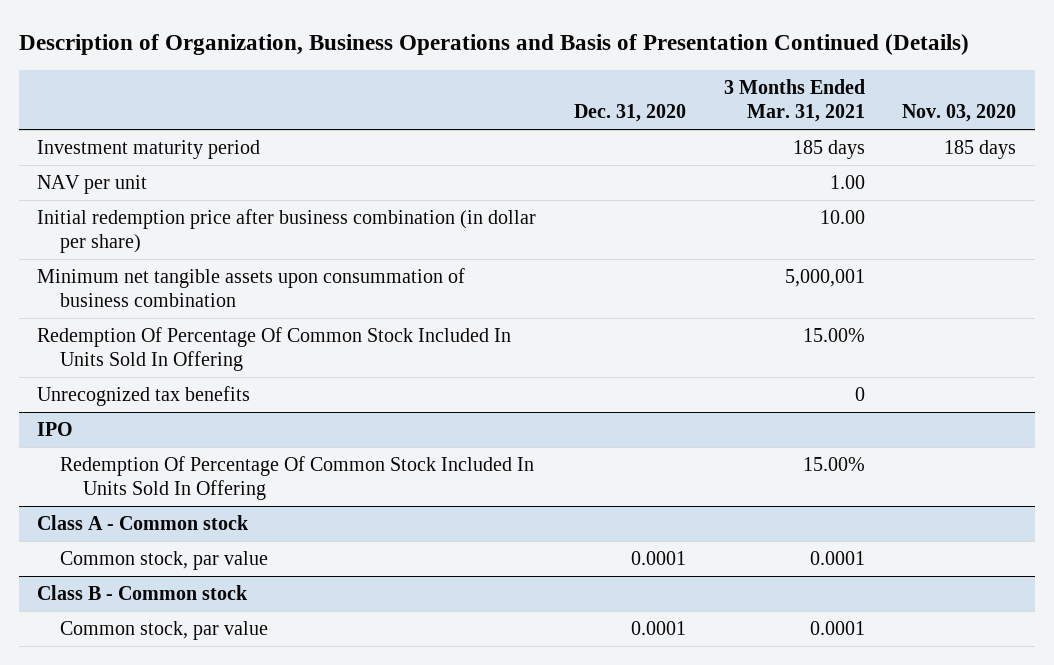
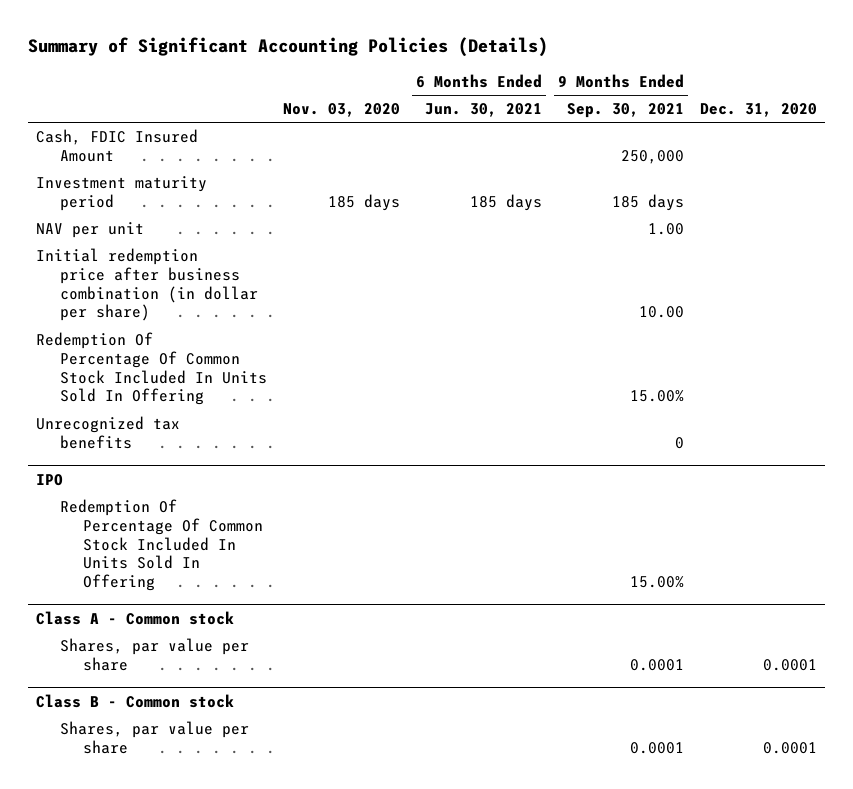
- Description of Organization, Business Operations and Basis of Presentation Continued (Details)
+ Summary of Significant Accounting Policies (Details)
- | Dec. 31, 2020 | 3 Months Ended Mar. 31, 2021 | Nov. 03, 2020
+ | Nov. 03, 2020 | 6 Months Ended Jun. 30, 2021 | 9 Months Ended Sep. 30, 2021 | Dec. 31, 2020
+ Cash, FDIC Insured Amount | | | 250,000 |
- Minimum net tangible assets upon consummation of business combination | | 5,000,001 |
@ Class A - Common stock
- Common stock, par value | 0.0001 | 0.0001 |
+ Shares, par value per share | | | 0.0001 | 0.0001
@ Class B - Common stock
- Common stock, par value | 0.0001 | 0.0001 |
+ Shares, par value per share | | | 0.0001 | 0.0001

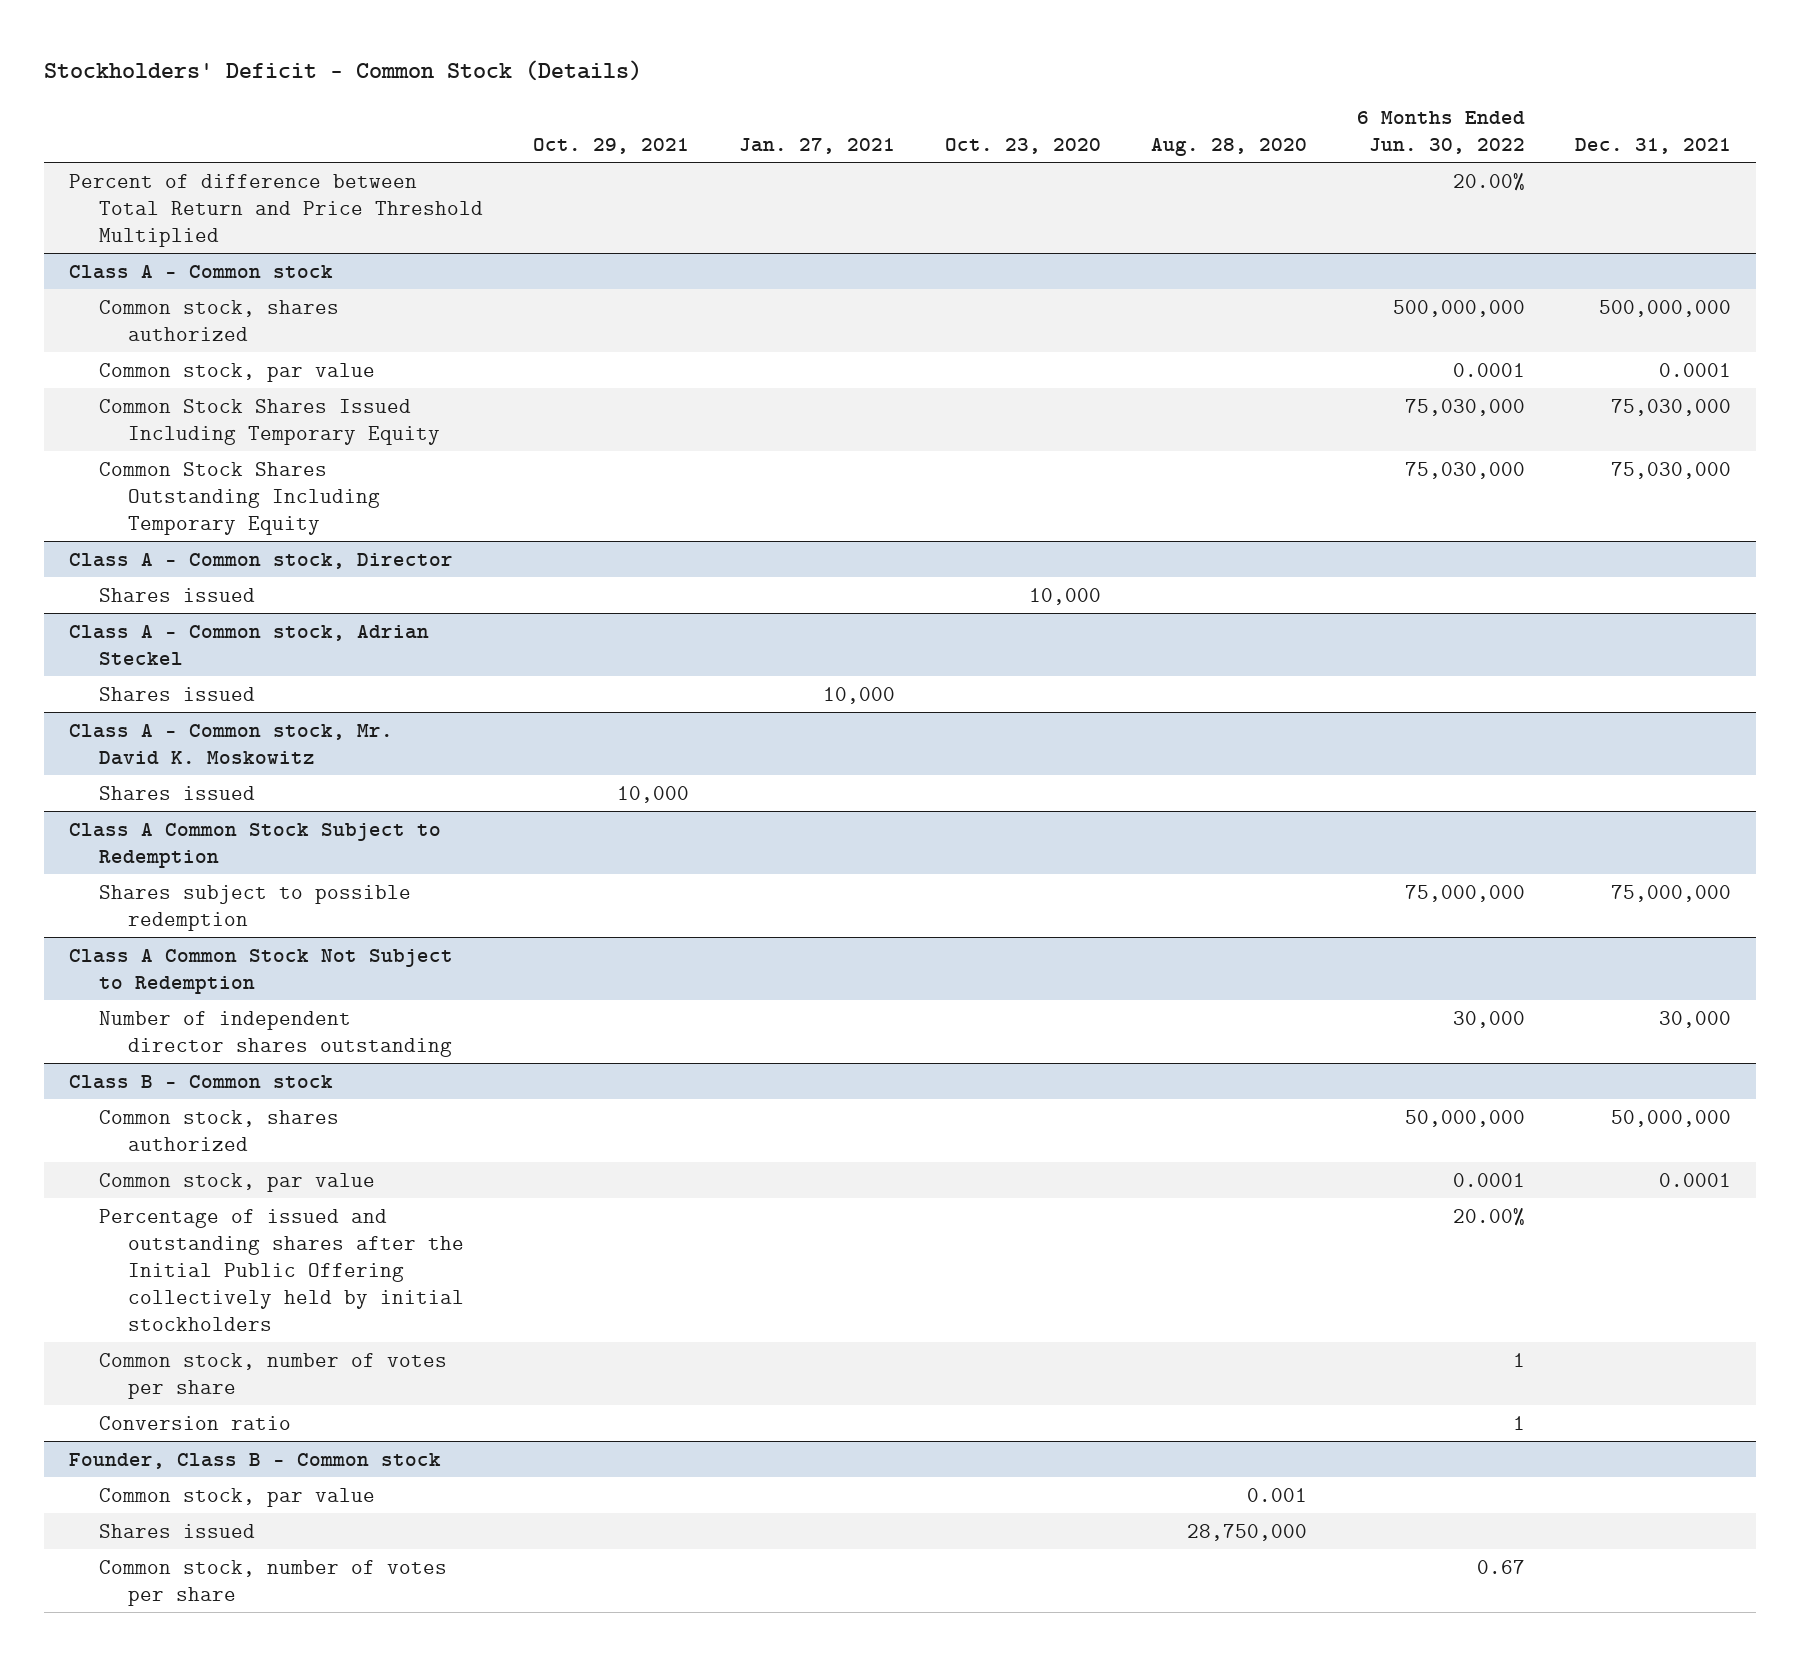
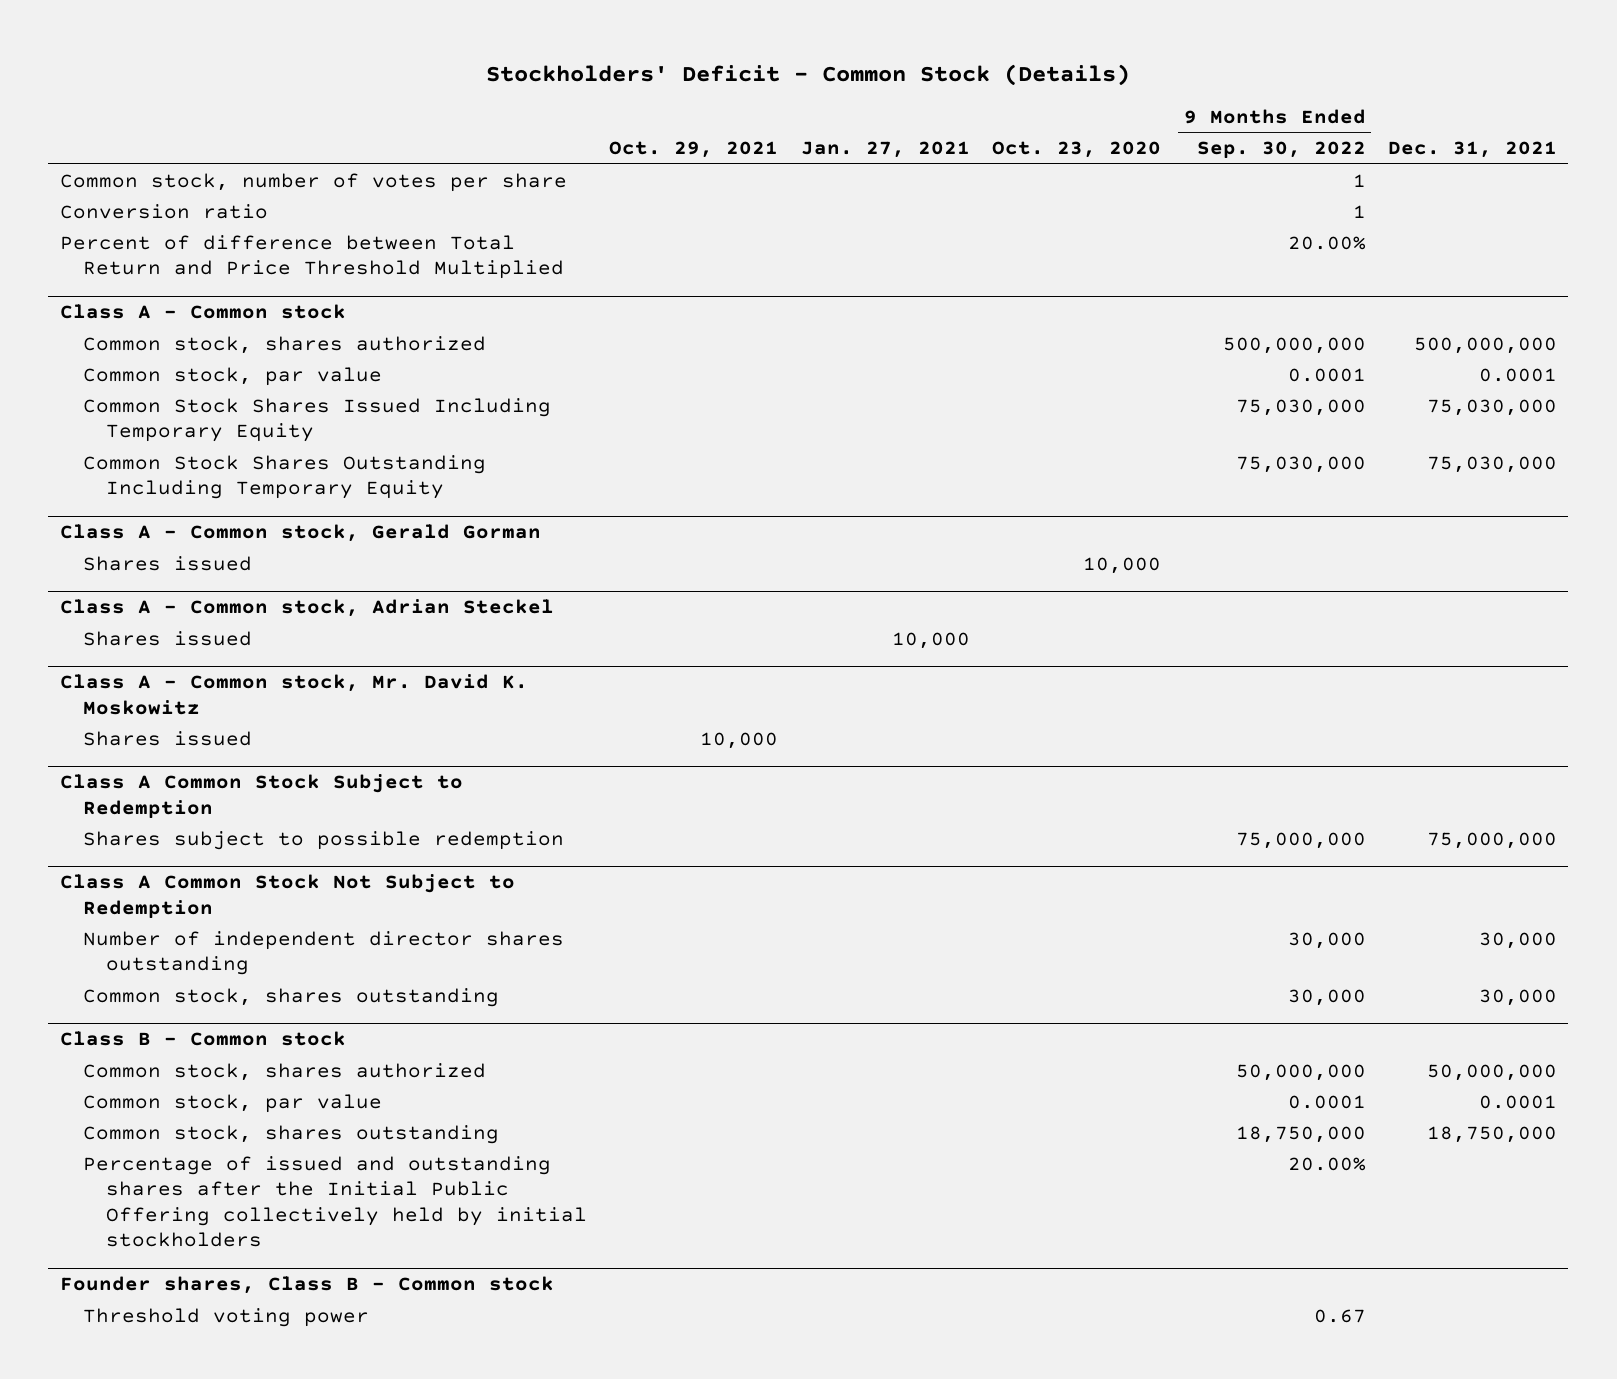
- | Oct. 29, 2021 | Jan. 27, 2021 | Oct. 23, 2020 | Aug. 28, 2020 | 6 Months Ended Jun. 30, 2022 | Dec. 31, 2021
+ | Oct. 29, 2021 | Jan. 27, 2021 | Oct. 23, 2020 | 9 Months Ended Sep. 30, 2022 | Dec. 31, 2021
+ Common stock, number of votes per share | | | | 1 |
+ Conversion ratio | | | | 1 |
- Class A - Common stock, Director
+ Class A - Common stock, Gerald Gorman
@ Class A Common Stock Not Subject to Redemption
+ Common stock, shares outstanding | | | | 30,000 | 30,000
@ Class B - Common stock
+ Common stock, shares outstanding | | | | 18,750,000 | 18,750,000
- Common stock, number of votes per share | | | | | 1 |
- Conversion ratio | | | | | 1 |
- Founder, Class B - Common stock
- Common stock, par value | | | | 0.001 | |
- Shares issued | | | | 28,750,000 | |
- Common stock, number of votes per share | | | | | 0.67 |
+ Founder shares, Class B - Common stock
+ Threshold voting power | | | | 0.67 |

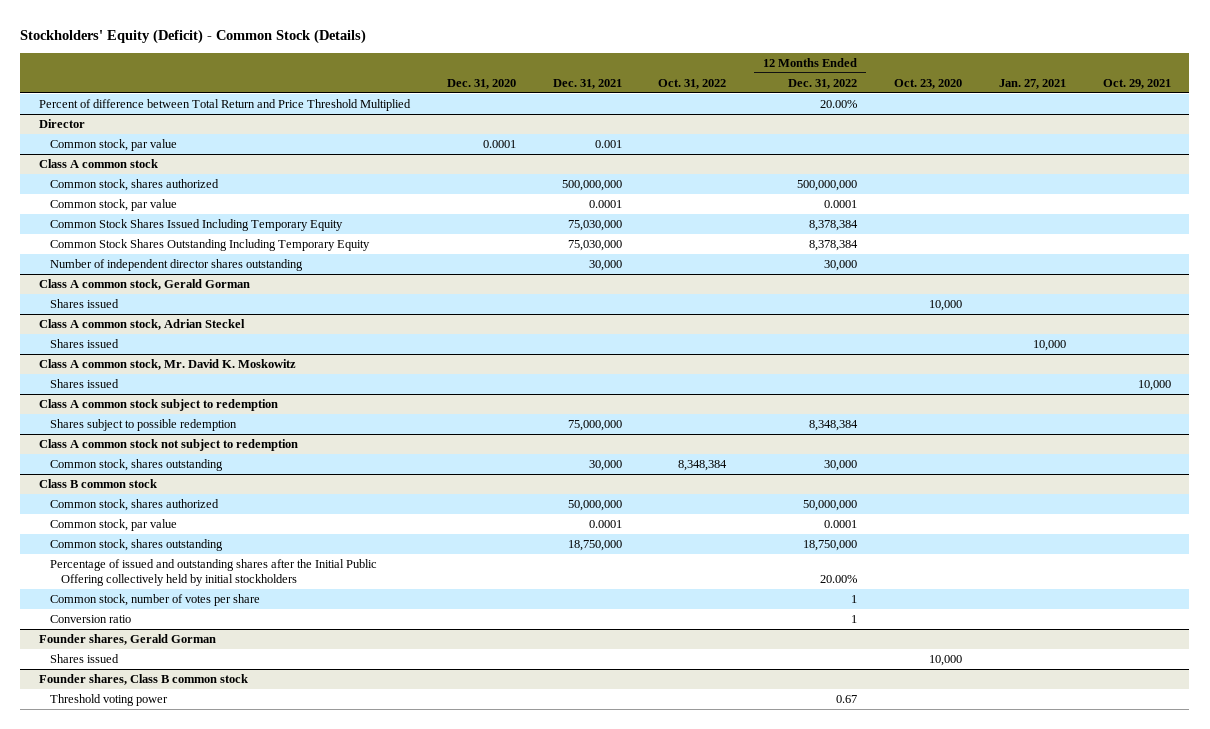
- Stockholders' Deficit - Common Stock (Details)
+ Stockholders' Equity (Deficit) - Common Stock (Details)
- | Oct. 29, 2021 | Jan. 27, 2021 | Oct. 23, 2020 | 9 Months Ended Sep. 30, 2022 | Dec. 31, 2021
+ | Dec. 31, 2020 | Dec. 31, 2021 | Oct. 31, 2022 | 12 Months Ended Dec. 31, 2022 | Oct. 23, 2020 | Jan. 27, 2021 | Oct. 29, 2021
- Common stock, number of votes per share | | | | 1 |
- Conversion ratio | | | | 1 |
- Class A - Common stock
+ Director
+ Common stock, par value | 0.0001 | 0.001 | | | | |
+ Class A common stock
- Class A - Common stock, Gerald Gorman
+ Number of independent director shares outstanding | | 30,000 | | 30,000 | | |
+ Class A common stock, Gerald Gorman
- Class A - Common stock, Adrian Steckel
+ Class A common stock, Adrian Steckel
- Class A - Common stock, Mr. David K. Moskowitz
+ Class A common stock, Mr. David K. Moskowitz
- Class A Common Stock Subject to Redemption
+ Class A common stock subject to redemption
- Class A Common Stock Not Subject to Redemption
- Number of independent director shares outstanding | | | | 30,000 | 30,000
+ Class A common stock not subject to redemption
- Class B - Common stock
+ Class B common stock
- Founder shares, Class B - Common stock
+ Common stock, number of votes per share | | | | 1 | | |
+ Conversion ratio | | | | 1 | | |
+ Founder shares, Gerald Gorman
+ Shares issued | | | | | 10,000 | |
+ Founder shares, Class B common stock

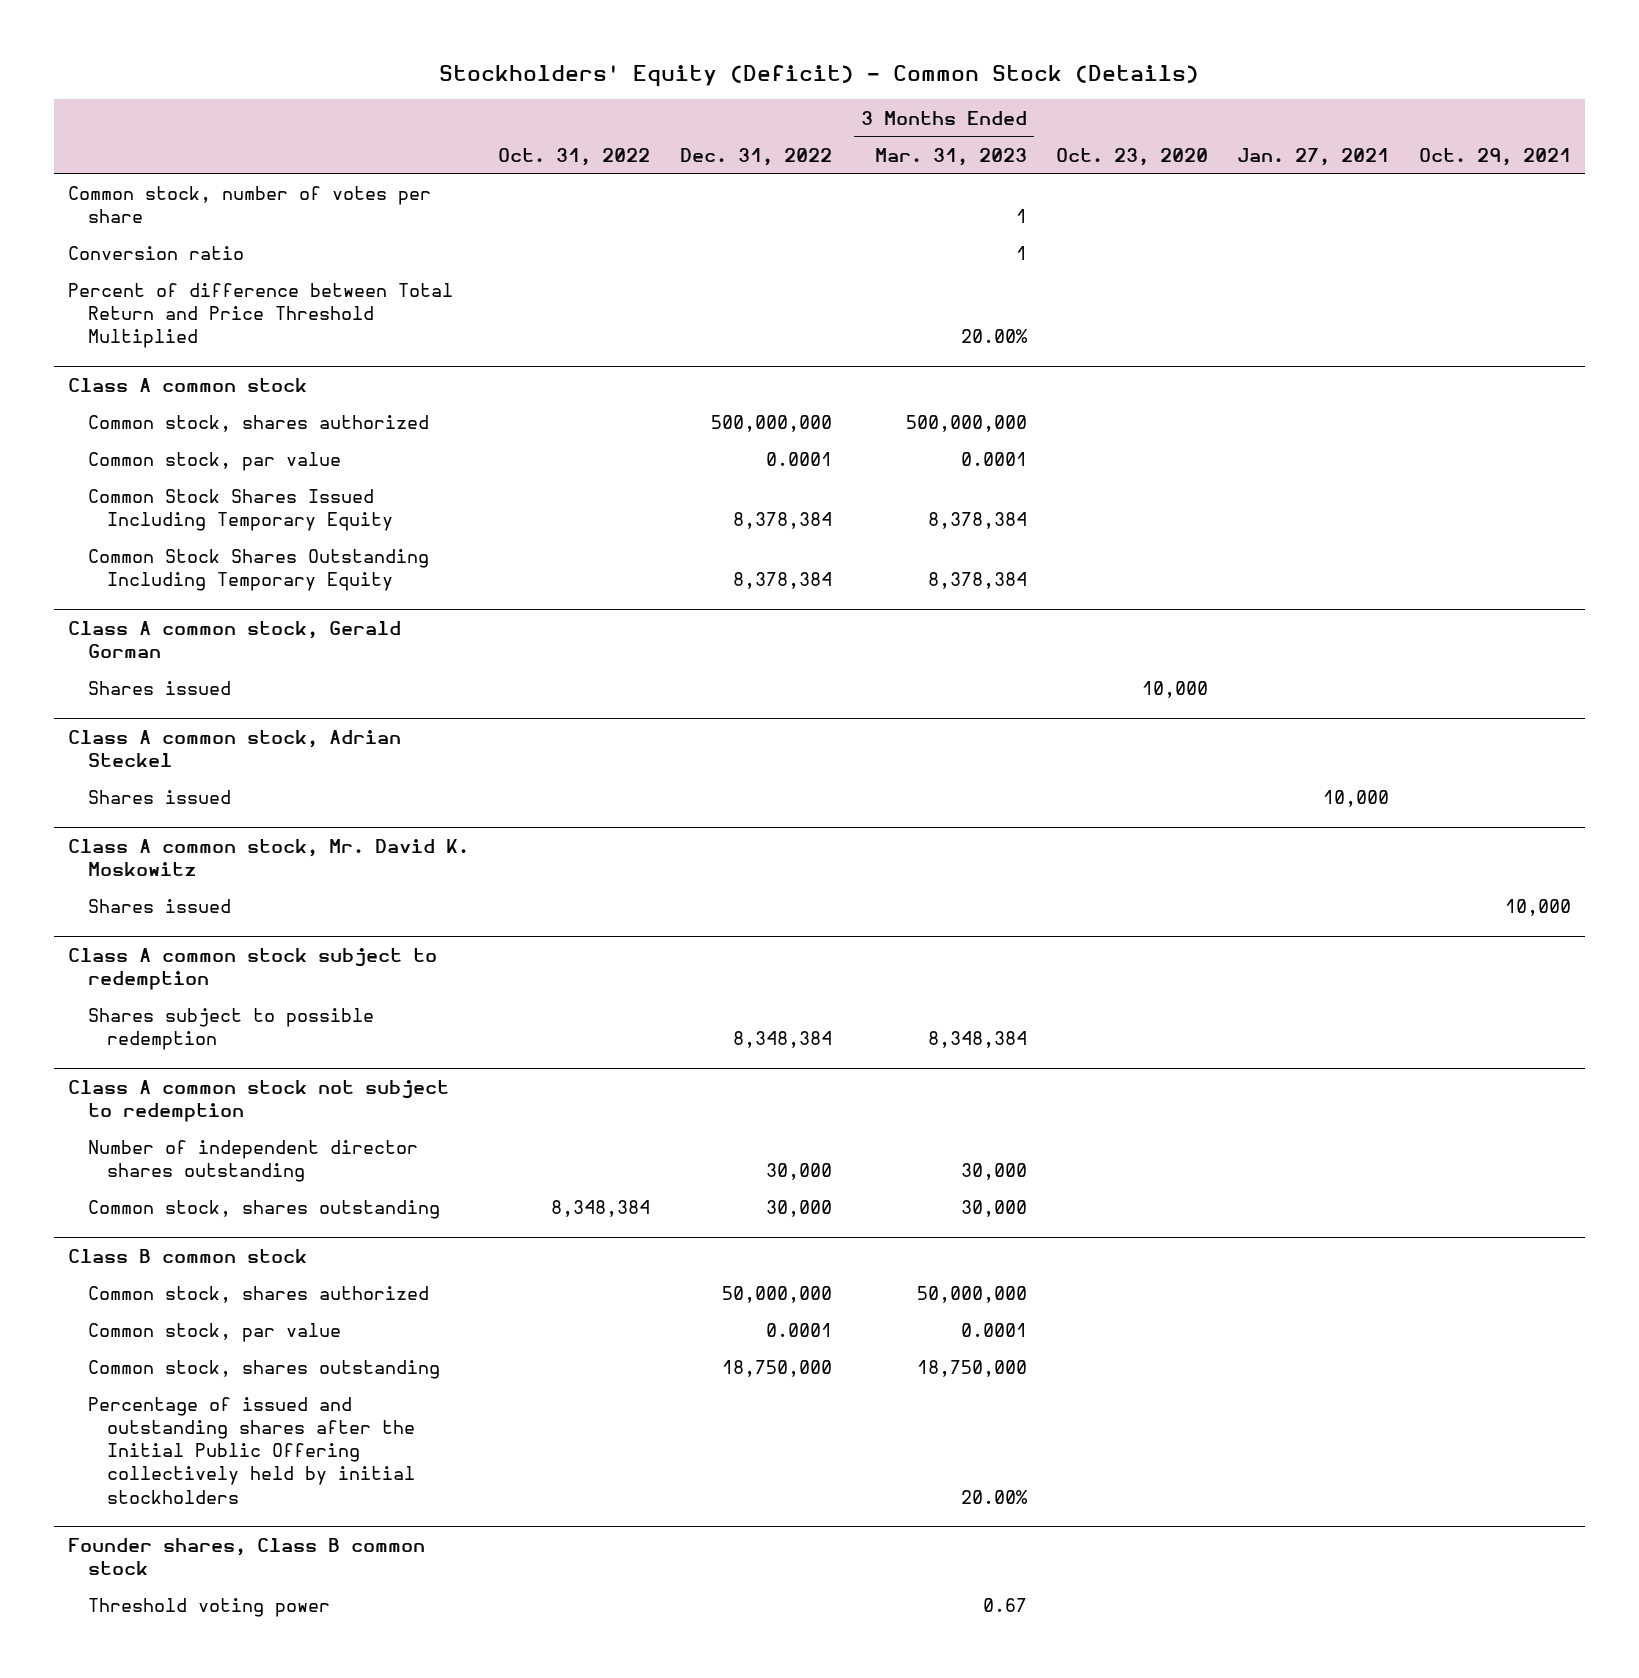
- | Dec. 31, 2020 | Dec. 31, 2021 | Oct. 31, 2022 | 12 Months Ended Dec. 31, 2022 | Oct. 23, 2020 | Jan. 27, 2021 | Oct. 29, 2021
+ | Oct. 31, 2022 | Dec. 31, 2022 | 3 Months Ended Mar. 31, 2023 | Oct. 23, 2020 | Jan. 27, 2021 | Oct. 29, 2021
+ Common stock, number of votes per share | | | 1 | | |
+ Conversion ratio | | | 1 | | |
- Director
- Common stock, par value | 0.0001 | 0.001 | | | | |
@ Class A common stock
- Number of independent director shares outstanding | | 30,000 | | 30,000 | | |
@ Class A common stock not subject to redemption
+ Number of independent director shares outstanding | | 30,000 | 30,000 | | |
@ Class B common stock
- Common stock, number of votes per share | | | | 1 | | |
- Conversion ratio | | | | 1 | | |
- Founder shares, Gerald Gorman
- Shares issued | | | | | 10,000 | |

